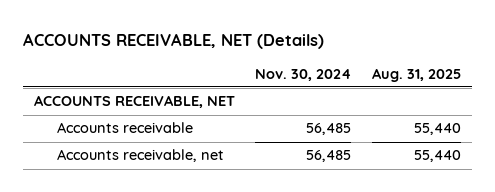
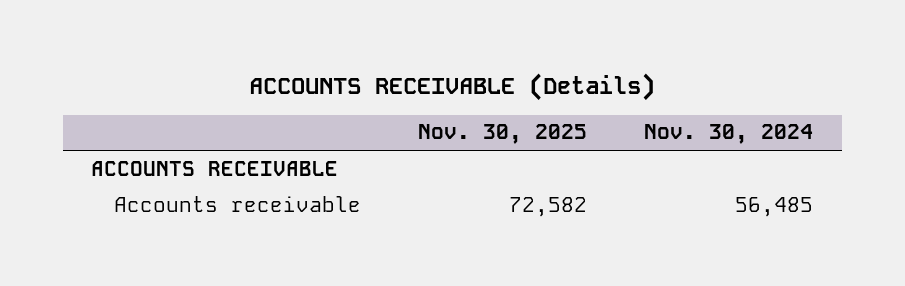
- ACCOUNTS RECEIVABLE, NET (Details)
+ ACCOUNTS RECEIVABLE (Details)
- | Nov. 30, 2024 | Aug. 31, 2025
+ | Nov. 30, 2025 | Nov. 30, 2024
- ACCOUNTS RECEIVABLE, NET
+ ACCOUNTS RECEIVABLE
- Accounts receivable, net | 56,485 | 55,440

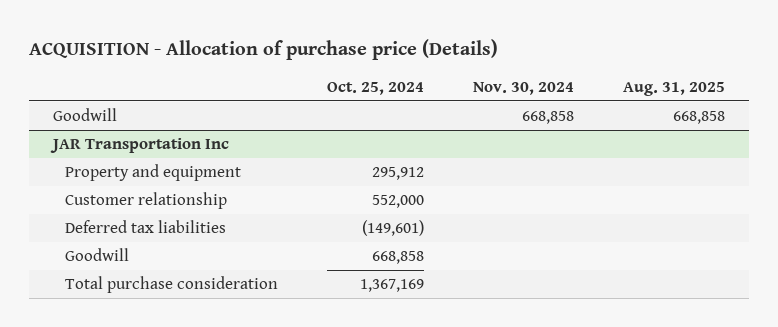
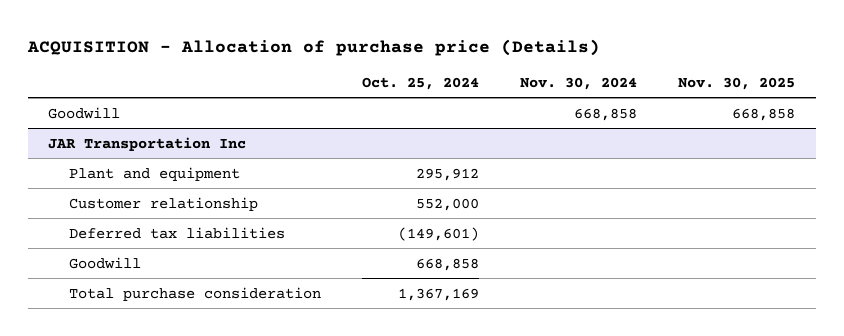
- | Oct. 25, 2024 | Nov. 30, 2024 | Aug. 31, 2025
+ | Oct. 25, 2024 | Nov. 30, 2024 | Nov. 30, 2025
@ JAR Transportation Inc
- Property and equipment | 295,912 | |
+ Plant and equipment | 295,912 | |

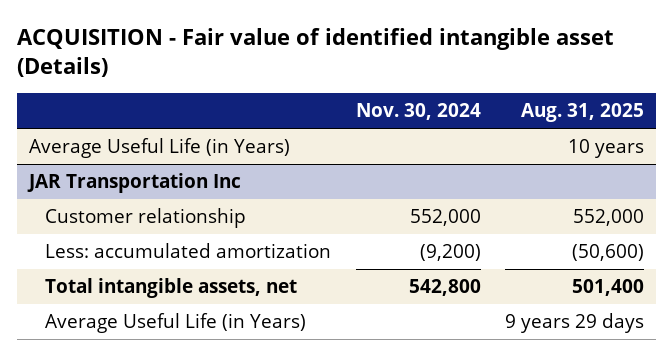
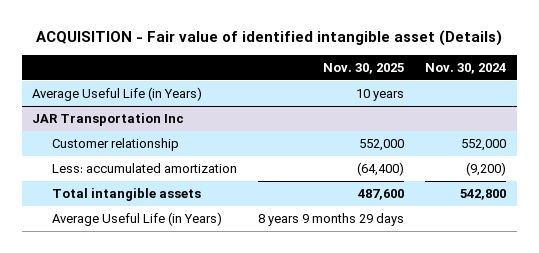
- | Nov. 30, 2024 | Aug. 31, 2025
+ | Nov. 30, 2025 | Nov. 30, 2024
@ JAR Transportation Inc
- Total intangible assets, net | 542,800 | 501,400
+ Total intangible assets | 487,600 | 542,800

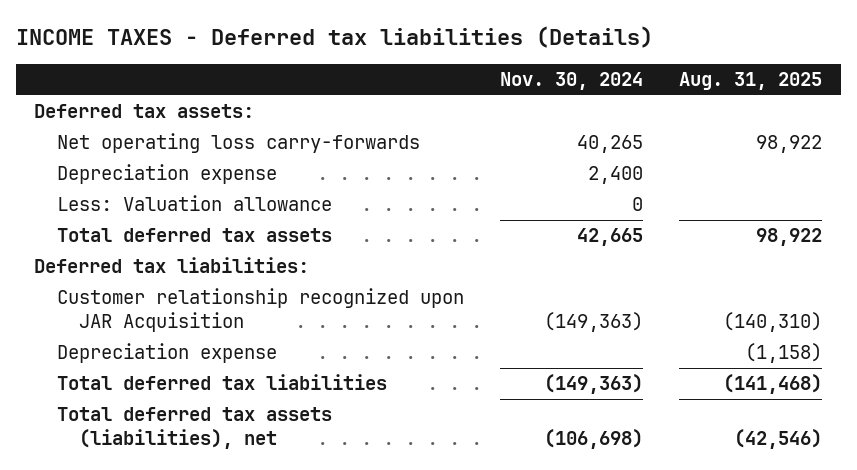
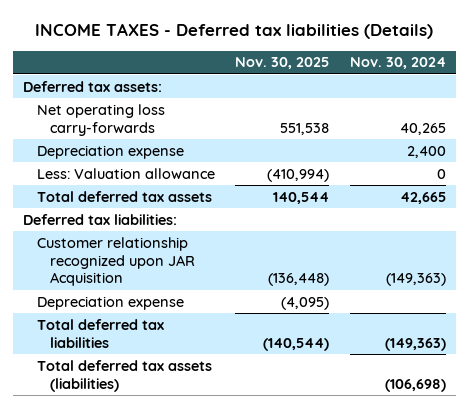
- | Nov. 30, 2024 | Aug. 31, 2025
+ | Nov. 30, 2025 | Nov. 30, 2024
- Total deferred tax assets (liabilities), net | (106,698) | (42,546)
+ Total deferred tax assets (liabilities) | | (106,698)

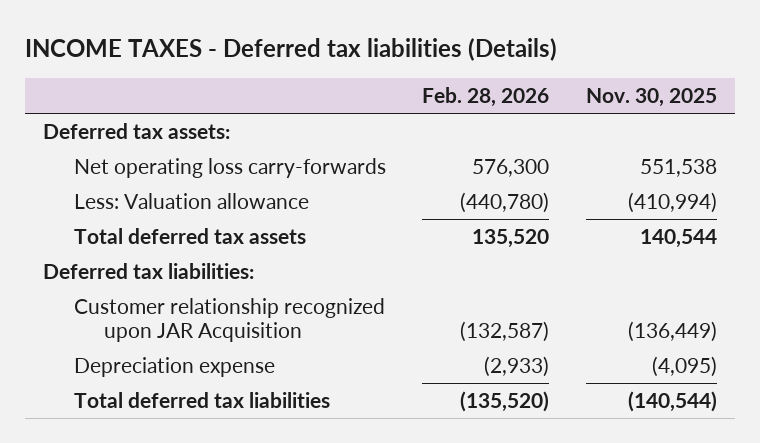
- | Nov. 30, 2025 | Nov. 30, 2024
+ | Feb. 28, 2026 | Nov. 30, 2025
- Depreciation expense | | 2,400
- Customer relationship recognized upon JAR Acquisition | (136,448) | (149,363)
+ Customer relationship recognized upon JAR Acquisition | (132,587) | (136,449)
- Total deferred tax assets (liabilities) | | (106,698)

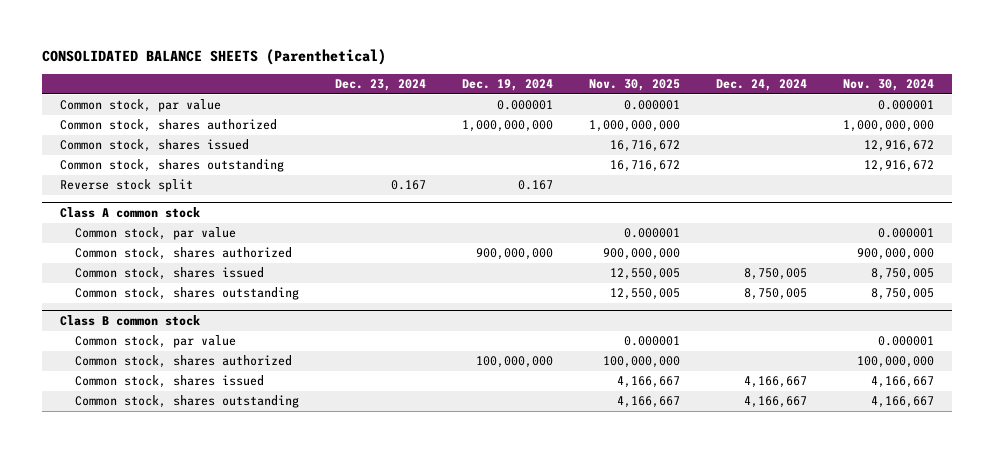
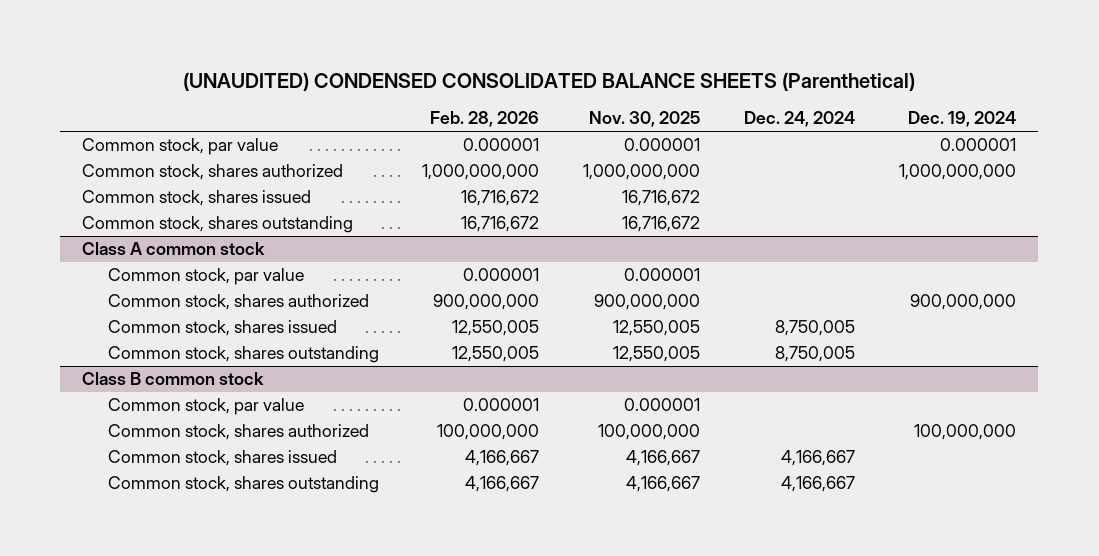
- CONSOLIDATED BALANCE SHEETS (Parenthetical)
+ (UNAUDITED) CONDENSED CONSOLIDATED BALANCE SHEETS (Parenthetical)
- | Dec. 23, 2024 | Dec. 19, 2024 | Nov. 30, 2025 | Dec. 24, 2024 | Nov. 30, 2024
+ | Feb. 28, 2026 | Nov. 30, 2025 | Dec. 24, 2024 | Dec. 19, 2024
- Reverse stock split | 0.167 | 0.167 | | |

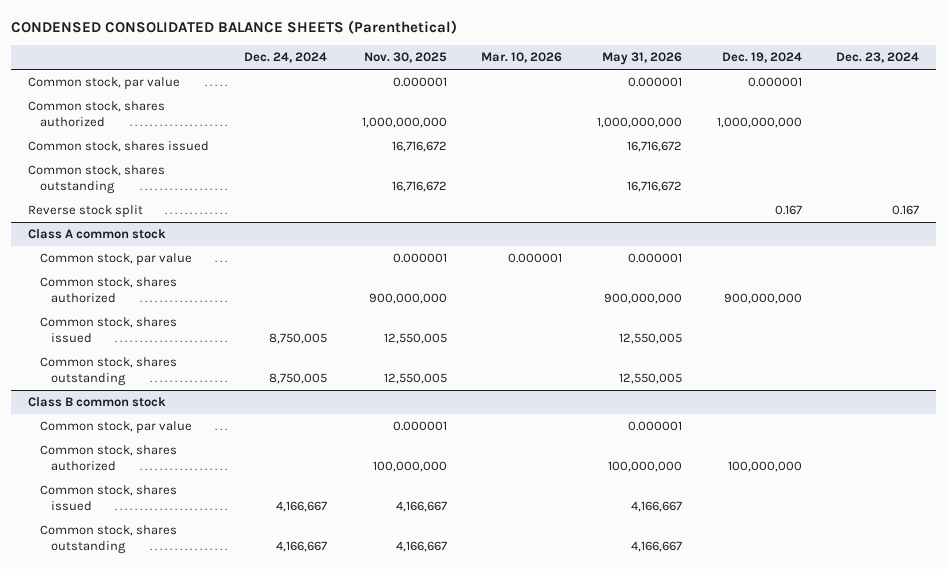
- (UNAUDITED) CONDENSED CONSOLIDATED BALANCE SHEETS (Parenthetical)
+ CONDENSED CONSOLIDATED BALANCE SHEETS (Parenthetical)
- | Feb. 28, 2026 | Nov. 30, 2025 | Dec. 24, 2024 | Dec. 19, 2024
+ | Dec. 24, 2024 | Nov. 30, 2025 | Mar. 10, 2026 | May 31, 2026 | Dec. 19, 2024 | Dec. 23, 2024
+ Reverse stock split | | | | | 0.167 | 0.167

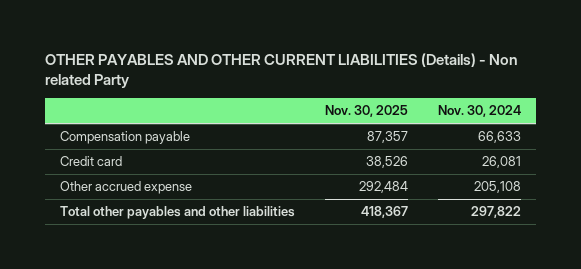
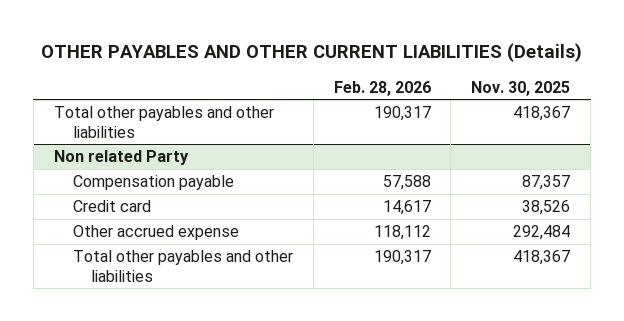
- OTHER PAYABLES AND OTHER CURRENT LIABILITIES (Details) - Non related Party
+ OTHER PAYABLES AND OTHER CURRENT LIABILITIES (Details)
- | Nov. 30, 2025 | Nov. 30, 2024
+ | Feb. 28, 2026 | Nov. 30, 2025
+ Total other payables and other liabilities | 190,317 | 418,367
+ Non related Party

